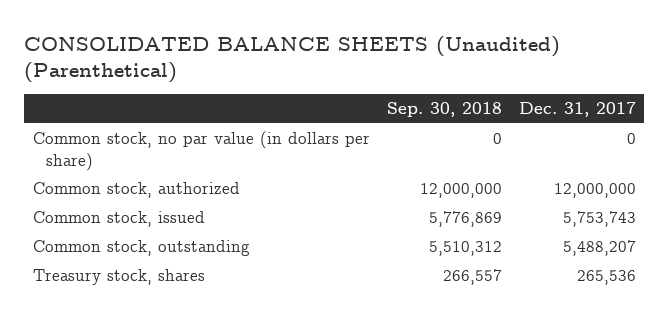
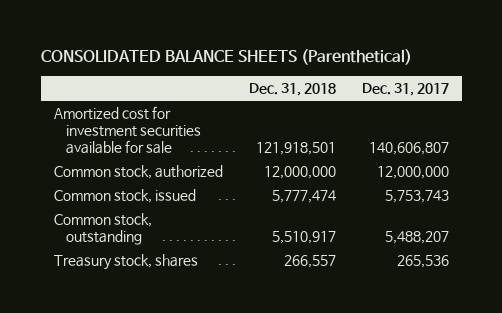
- CONSOLIDATED BALANCE SHEETS (Unaudited) (Parenthetical)
+ CONSOLIDATED BALANCE SHEETS (Parenthetical)
- | Sep. 30, 2018 | Dec. 31, 2017
+ | Dec. 31, 2018 | Dec. 31, 2017
- Common stock, no par value (in dollars per share) | 0 | 0
+ Amortized cost for investment securities available for sale | 121,918,501 | 140,606,807

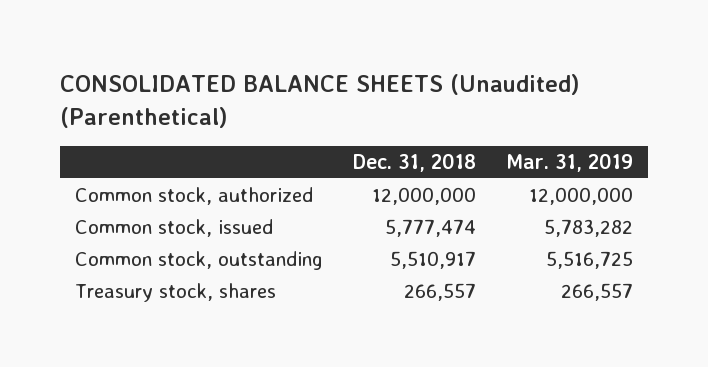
- CONSOLIDATED BALANCE SHEETS (Parenthetical)
+ CONSOLIDATED BALANCE SHEETS (Unaudited) (Parenthetical)
- | Dec. 31, 2018 | Dec. 31, 2017
+ | Dec. 31, 2018 | Mar. 31, 2019
- Amortized cost for investment securities available for sale | 121,918,501 | 140,606,807

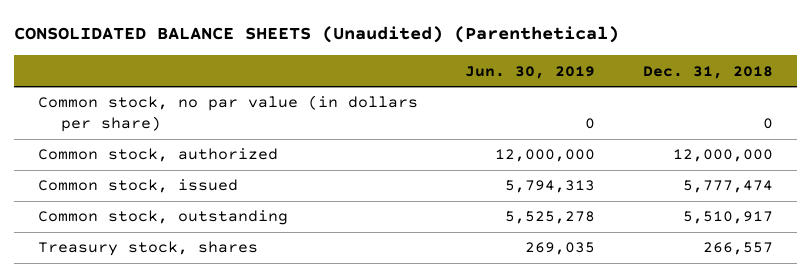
- | Dec. 31, 2018 | Mar. 31, 2019
+ | Jun. 30, 2019 | Dec. 31, 2018
+ Common stock, no par value (in dollars per share) | 0 | 0

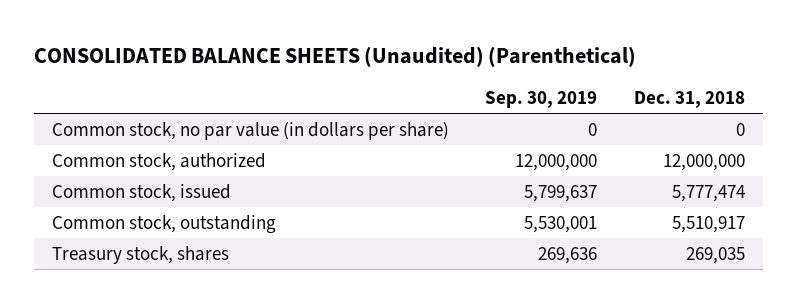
- | Jun. 30, 2019 | Dec. 31, 2018
+ | Sep. 30, 2019 | Dec. 31, 2018
- Treasury stock, shares | 269,035 | 266,557
+ Treasury stock, shares | 269,636 | 269,035

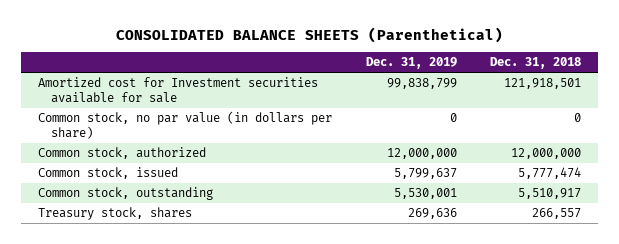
- CONSOLIDATED BALANCE SHEETS (Unaudited) (Parenthetical)
+ CONSOLIDATED BALANCE SHEETS (Parenthetical)
- | Sep. 30, 2019 | Dec. 31, 2018
+ | Dec. 31, 2019 | Dec. 31, 2018
+ Amortized cost for Investment securities available for sale | 99,838,799 | 121,918,501
- Treasury stock, shares | 269,636 | 269,035
+ Treasury stock, shares | 269,636 | 266,557

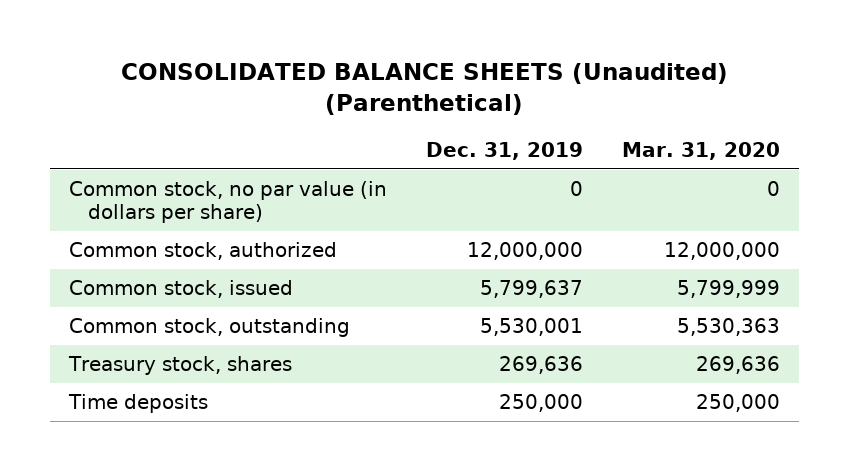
- CONSOLIDATED BALANCE SHEETS (Parenthetical)
+ CONSOLIDATED BALANCE SHEETS (Unaudited) (Parenthetical)
- | Dec. 31, 2019 | Dec. 31, 2018
+ | Dec. 31, 2019 | Mar. 31, 2020
- Amortized cost for Investment securities available for sale | 99,838,799 | 121,918,501
+ Time deposits | 250,000 | 250,000

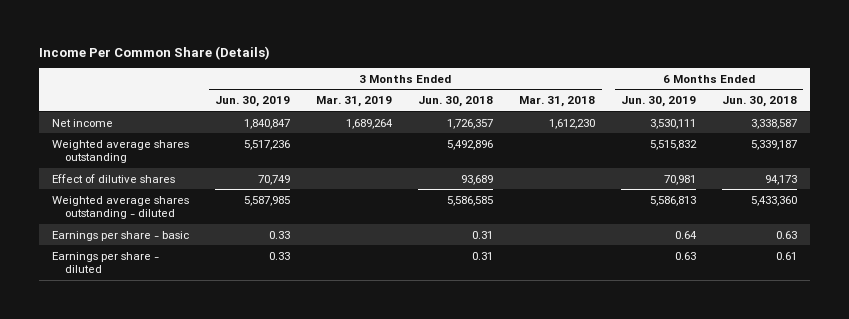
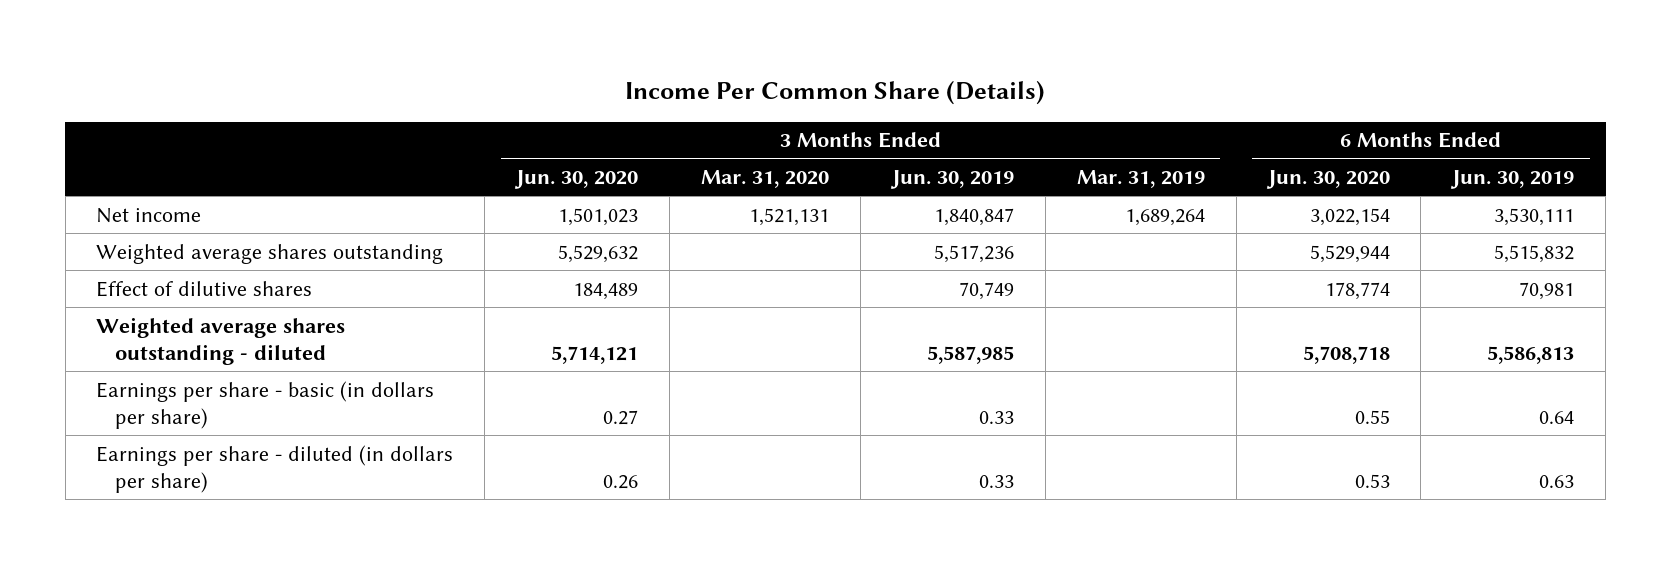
- | 3 Months Ended Jun. 30, 2019 | 3 Months Ended Mar. 31, 2019 | 3 Months Ended Jun. 30, 2018 | 3 Months Ended Mar. 31, 2018 | 6 Months Ended Jun. 30, 2019 | 6 Months Ended Jun. 30, 2018
+ | 3 Months Ended Jun. 30, 2020 | 3 Months Ended Mar. 31, 2020 | 3 Months Ended Jun. 30, 2019 | 3 Months Ended Mar. 31, 2019 | 6 Months Ended Jun. 30, 2020 | 6 Months Ended Jun. 30, 2019
- Earnings per share - basic | 0.33 | | 0.31 | | 0.64 | 0.63
- Earnings per share - diluted | 0.33 | | 0.31 | | 0.63 | 0.61
+ Earnings per share - basic (in dollars per share) | 0.27 | | 0.33 | | 0.55 | 0.64
+ Earnings per share - diluted (in dollars per share) | 0.26 | | 0.33 | | 0.53 | 0.63

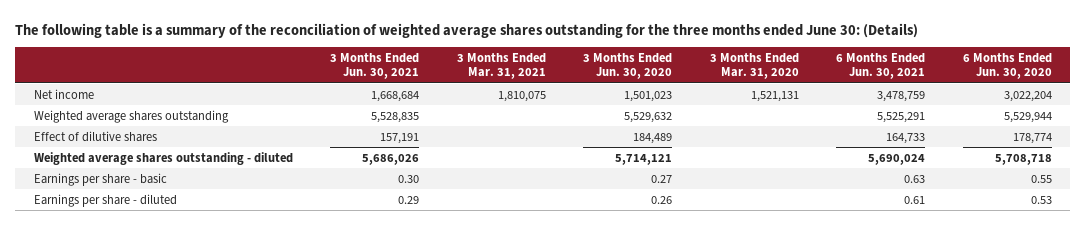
- Income Per Common Share (Details)
+ The following table is a summary of the reconciliation of weighted average shares outstanding for the three months ended June 30: (Details)
- | 3 Months Ended Jun. 30, 2020 | 3 Months Ended Mar. 31, 2020 | 3 Months Ended Jun. 30, 2019 | 3 Months Ended Mar. 31, 2019 | 6 Months Ended Jun. 30, 2020 | 6 Months Ended Jun. 30, 2019
+ | 3 Months Ended Jun. 30, 2021 | 3 Months Ended Mar. 31, 2021 | 3 Months Ended Jun. 30, 2020 | 3 Months Ended Mar. 31, 2020 | 6 Months Ended Jun. 30, 2021 | 6 Months Ended Jun. 30, 2020
- Net income | 1,501,023 | 1,521,131 | 1,840,847 | 1,689,264 | 3,022,154 | 3,530,111
+ Net income | 1,668,684 | 1,810,075 | 1,501,023 | 1,521,131 | 3,478,759 | 3,022,204
- Earnings per share - basic (in dollars per share) | 0.27 | | 0.33 | | 0.55 | 0.64
- Earnings per share - diluted (in dollars per share) | 0.26 | | 0.33 | | 0.53 | 0.63
+ Earnings per share - basic | 0.30 | | 0.27 | | 0.63 | 0.55
+ Earnings per share - diluted | 0.29 | | 0.26 | | 0.61 | 0.53

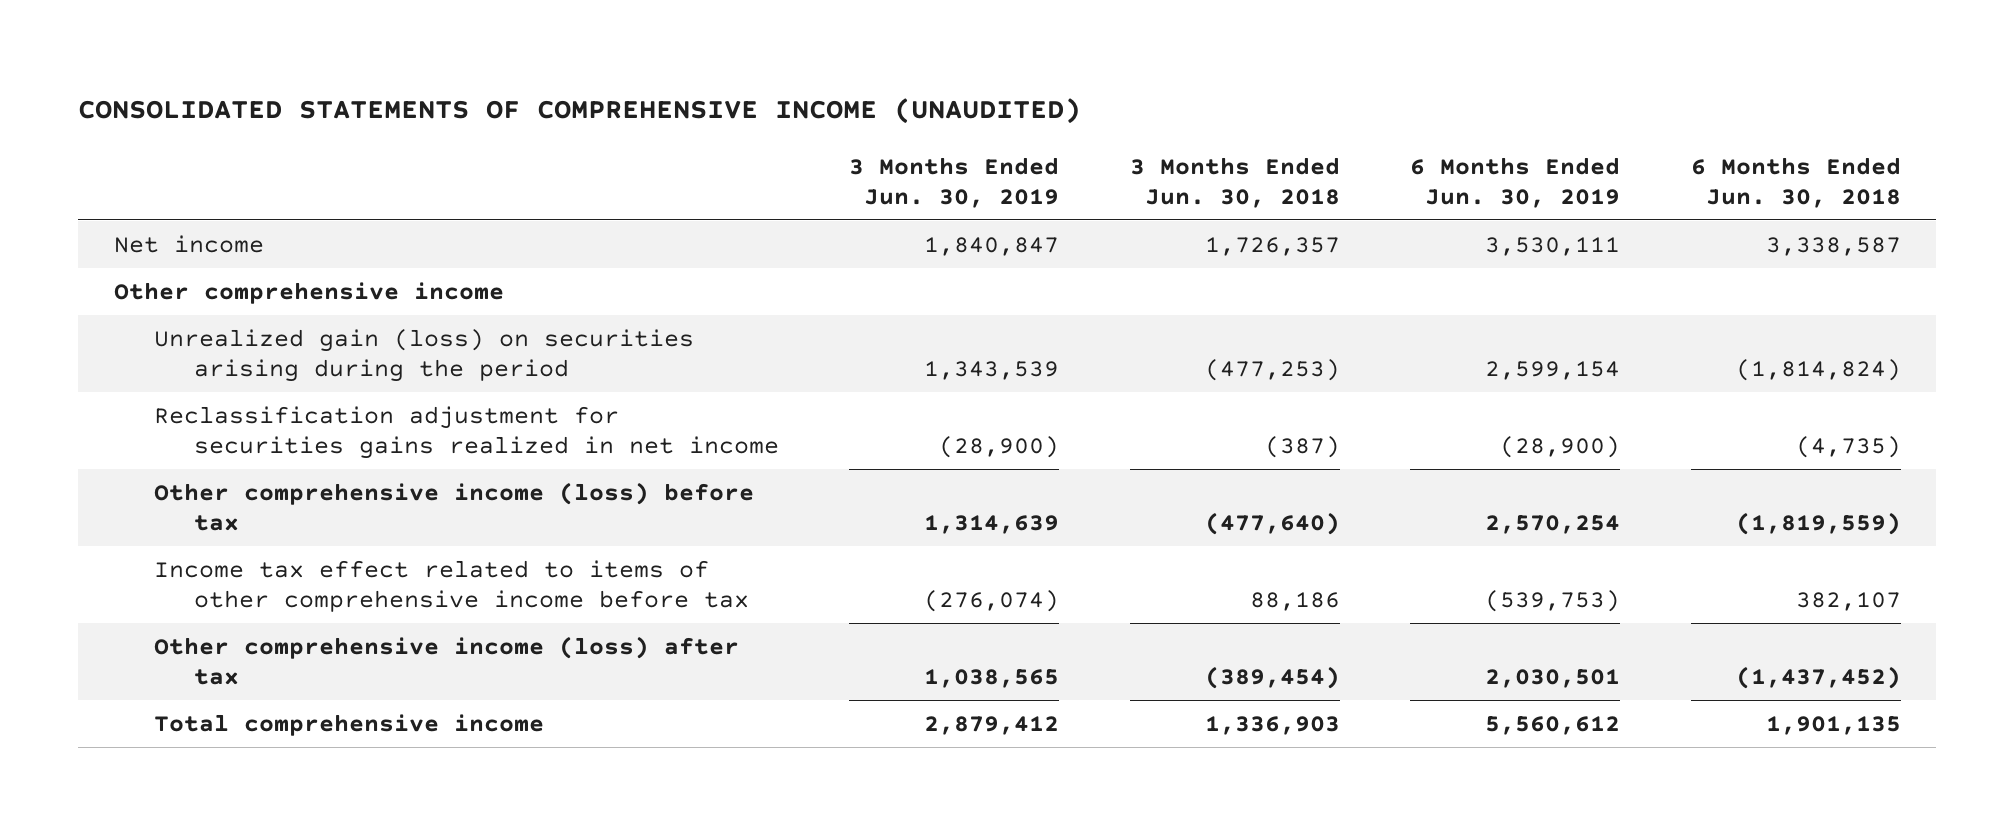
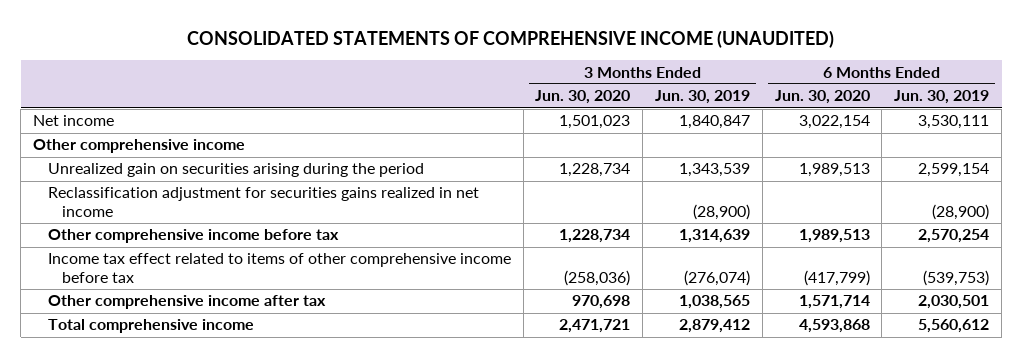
- | 3 Months Ended Jun. 30, 2019 | 3 Months Ended Jun. 30, 2018 | 6 Months Ended Jun. 30, 2019 | 6 Months Ended Jun. 30, 2018
+ | 3 Months Ended Jun. 30, 2020 | 3 Months Ended Jun. 30, 2019 | 6 Months Ended Jun. 30, 2020 | 6 Months Ended Jun. 30, 2019
- Unrealized gain (loss) on securities arising during the period | 1,343,539 | (477,253) | 2,599,154 | (1,814,824)
+ Unrealized gain on securities arising during the period | 1,228,734 | 1,343,539 | 1,989,513 | 2,599,154
- Other comprehensive income (loss) before tax | 1,314,639 | (477,640) | 2,570,254 | (1,819,559)
+ Other comprehensive income before tax | 1,228,734 | 1,314,639 | 1,989,513 | 2,570,254
- Other comprehensive income (loss) after tax | 1,038,565 | (389,454) | 2,030,501 | (1,437,452)
+ Other comprehensive income after tax | 970,698 | 1,038,565 | 1,571,714 | 2,030,501

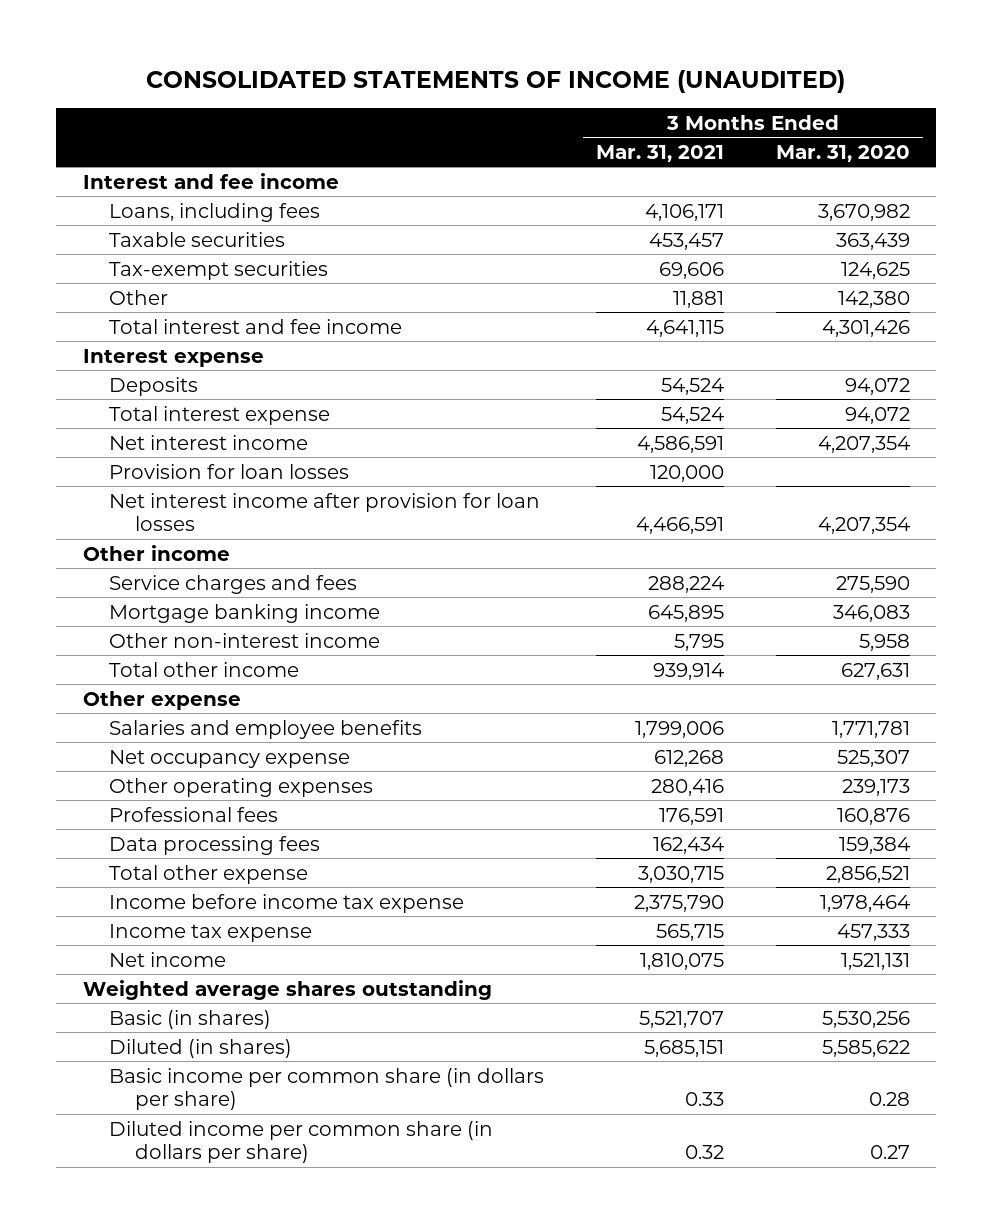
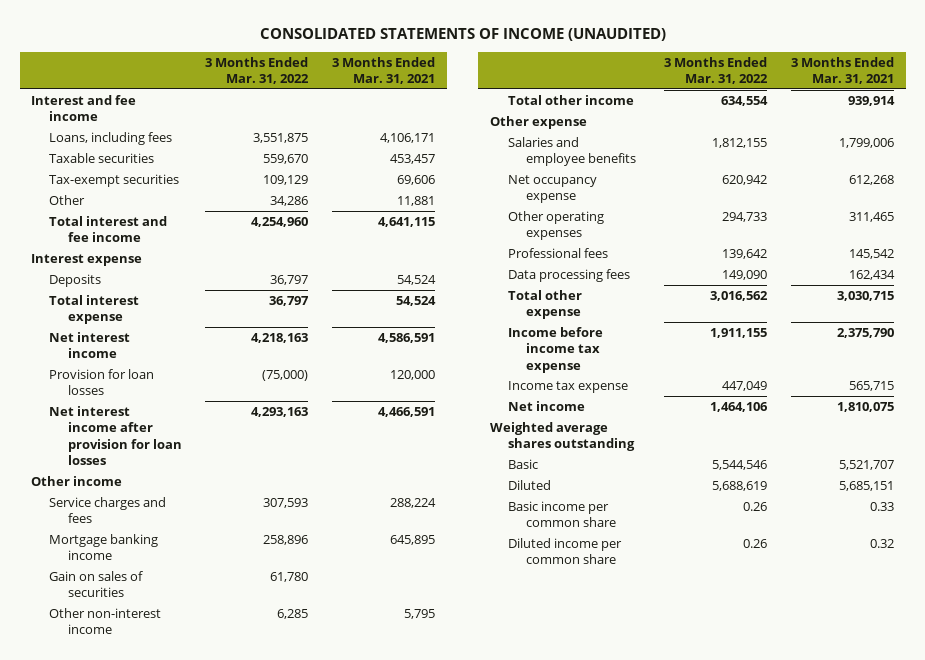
- | 3 Months Ended Mar. 31, 2021 | 3 Months Ended Mar. 31, 2020
+ | 3 Months Ended Mar. 31, 2022 | 3 Months Ended Mar. 31, 2021
+ Gain on sales of securities | 61,780 |
- Other operating expenses | 280,416 | 239,173
- Professional fees | 176,591 | 160,876
+ Other operating expenses | 294,733 | 311,465
+ Professional fees | 139,642 | 145,542
- Basic (in shares) | 5,521,707 | 5,530,256
- Diluted (in shares) | 5,685,151 | 5,585,622
- Basic income per common share (in dollars per share) | 0.33 | 0.28
- Diluted income per common share (in dollars per share) | 0.32 | 0.27
+ Basic | 5,544,546 | 5,521,707
+ Diluted | 5,688,619 | 5,685,151
+ Basic income per common share | 0.26 | 0.33
+ Diluted income per common share | 0.26 | 0.32

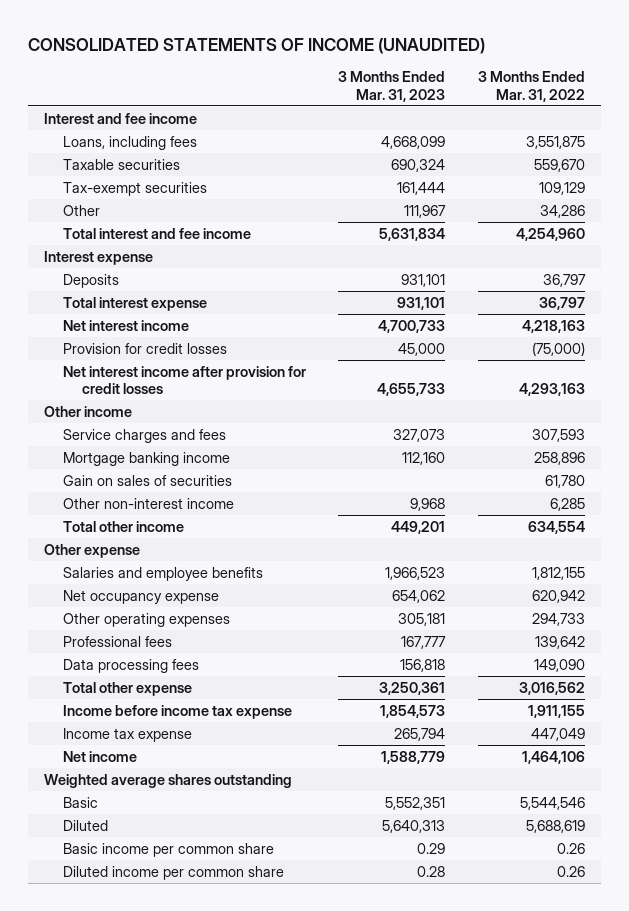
- | 3 Months Ended Mar. 31, 2022 | 3 Months Ended Mar. 31, 2021
+ | 3 Months Ended Mar. 31, 2023 | 3 Months Ended Mar. 31, 2022
- Provision for loan losses | (75,000) | 120,000
- Net interest income after provision for loan losses | 4,293,163 | 4,466,591
+ Provision for credit losses | 45,000 | (75,000)
+ Net interest income after provision for credit losses | 4,655,733 | 4,293,163

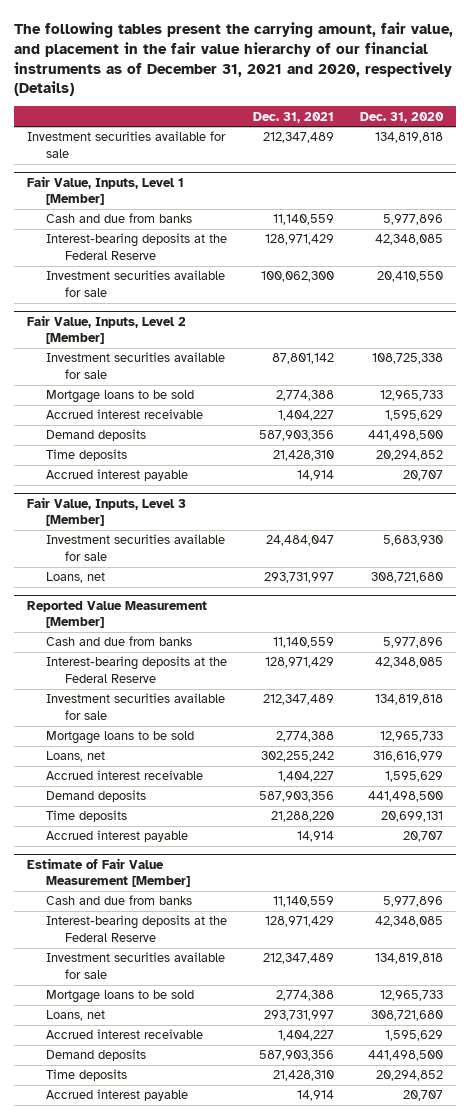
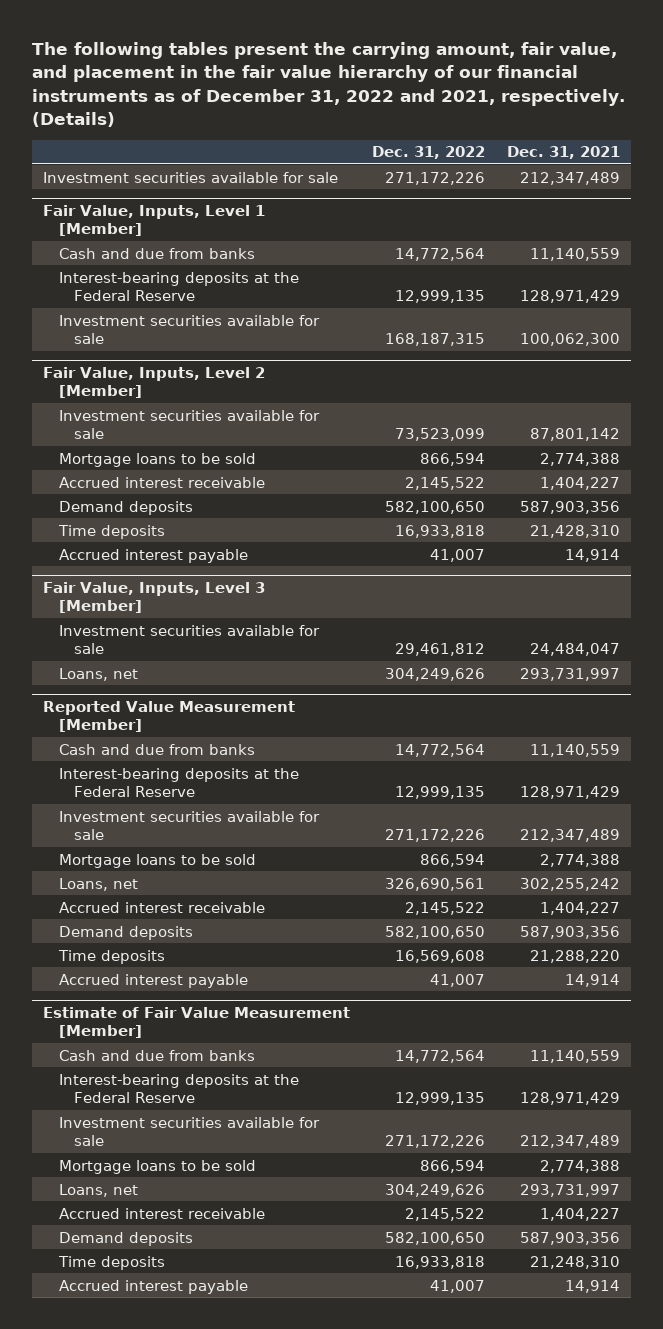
- The following tables present the carrying amount, fair value, and placement in the fair value hierarchy of our financial instruments as of December 31, 2021 and 2020, respectively (Details)
+ The following tables present the carrying amount, fair value, and placement in the fair value hierarchy of our financial instruments as of December 31, 2022 and 2021, respectively. (Details)
- | Dec. 31, 2021 | Dec. 31, 2020
+ | Dec. 31, 2022 | Dec. 31, 2021
@ Estimate of Fair Value Measurement [Member]
- Time deposits | 21,428,310 | 20,294,852
+ Time deposits | 16,933,818 | 21,248,310

